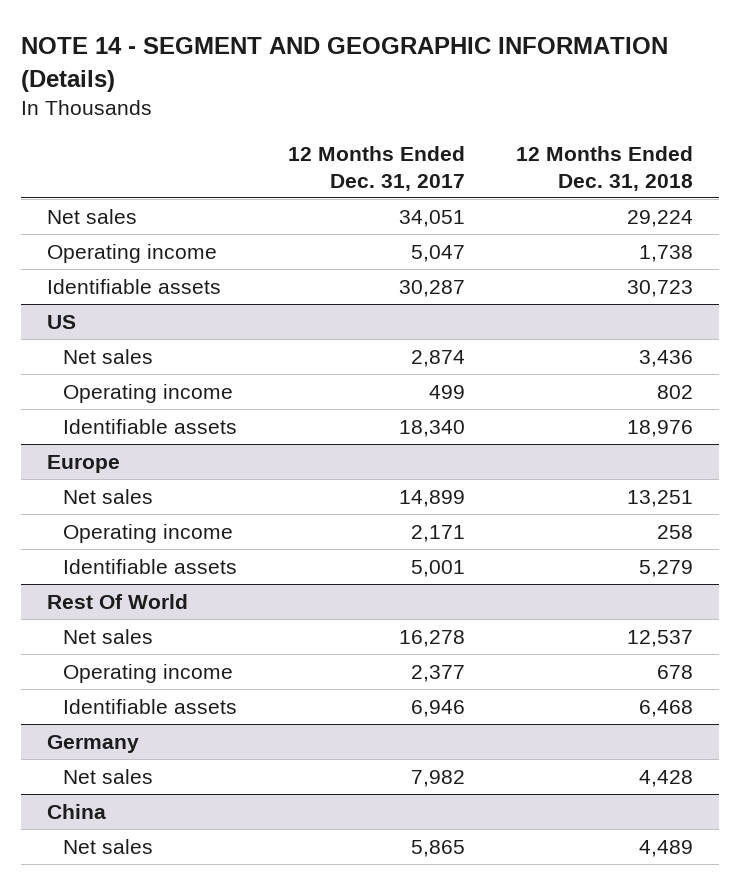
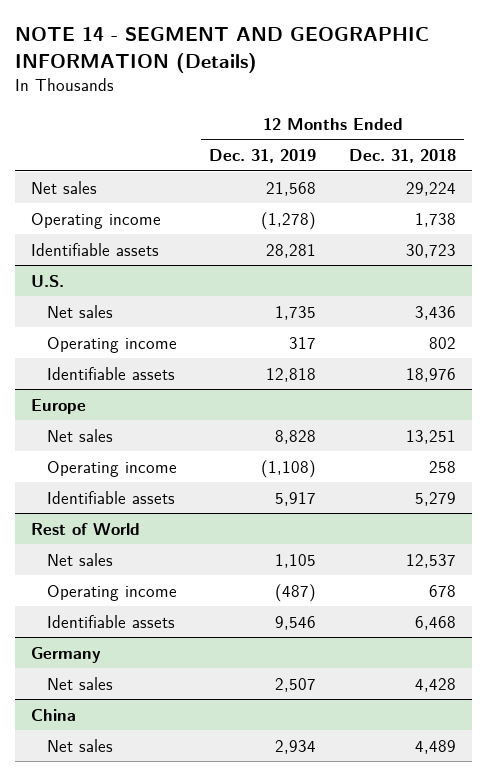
- | 12 Months Ended Dec. 31, 2017 | 12 Months Ended Dec. 31, 2018
+ | 12 Months Ended Dec. 31, 2019 | 12 Months Ended Dec. 31, 2018
- US
+ U.S.
- Rest Of World
+ Rest of World

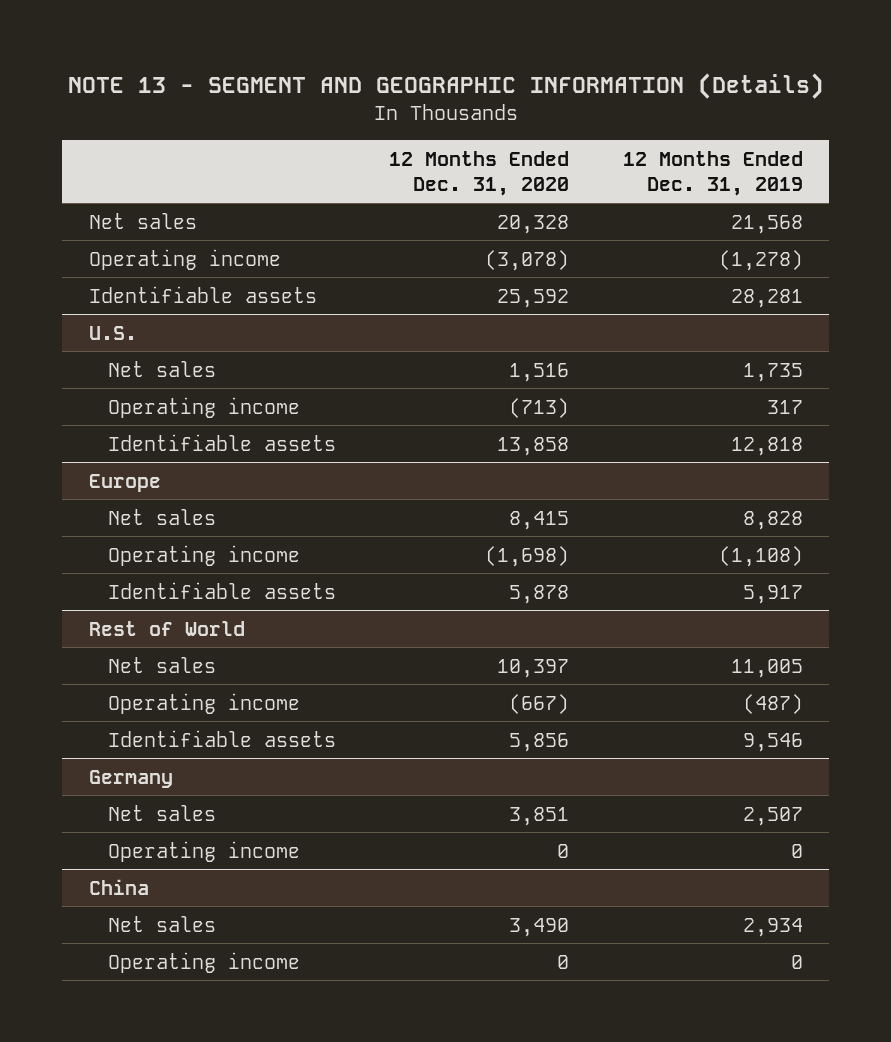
- NOTE 14 - SEGMENT AND GEOGRAPHIC INFORMATION (Details)
+ NOTE 13 - SEGMENT AND GEOGRAPHIC INFORMATION (Details)
- | 12 Months Ended Dec. 31, 2019 | 12 Months Ended Dec. 31, 2018
+ | 12 Months Ended Dec. 31, 2020 | 12 Months Ended Dec. 31, 2019
@ Rest of World
- Net sales | 1,105 | 12,537
+ Net sales | 10,397 | 11,005
@ Germany
+ Operating income | 0 | 0
@ China
+ Operating income | 0 | 0

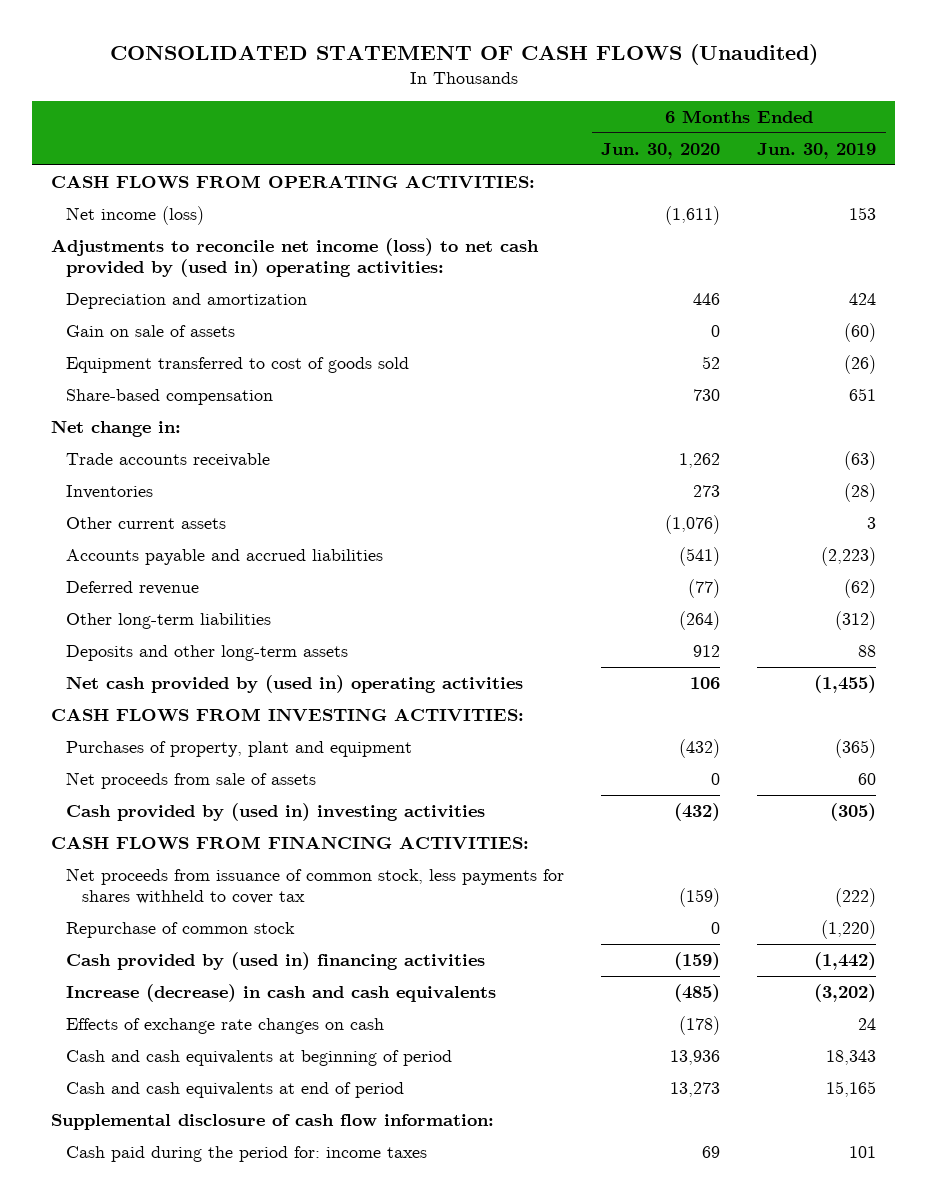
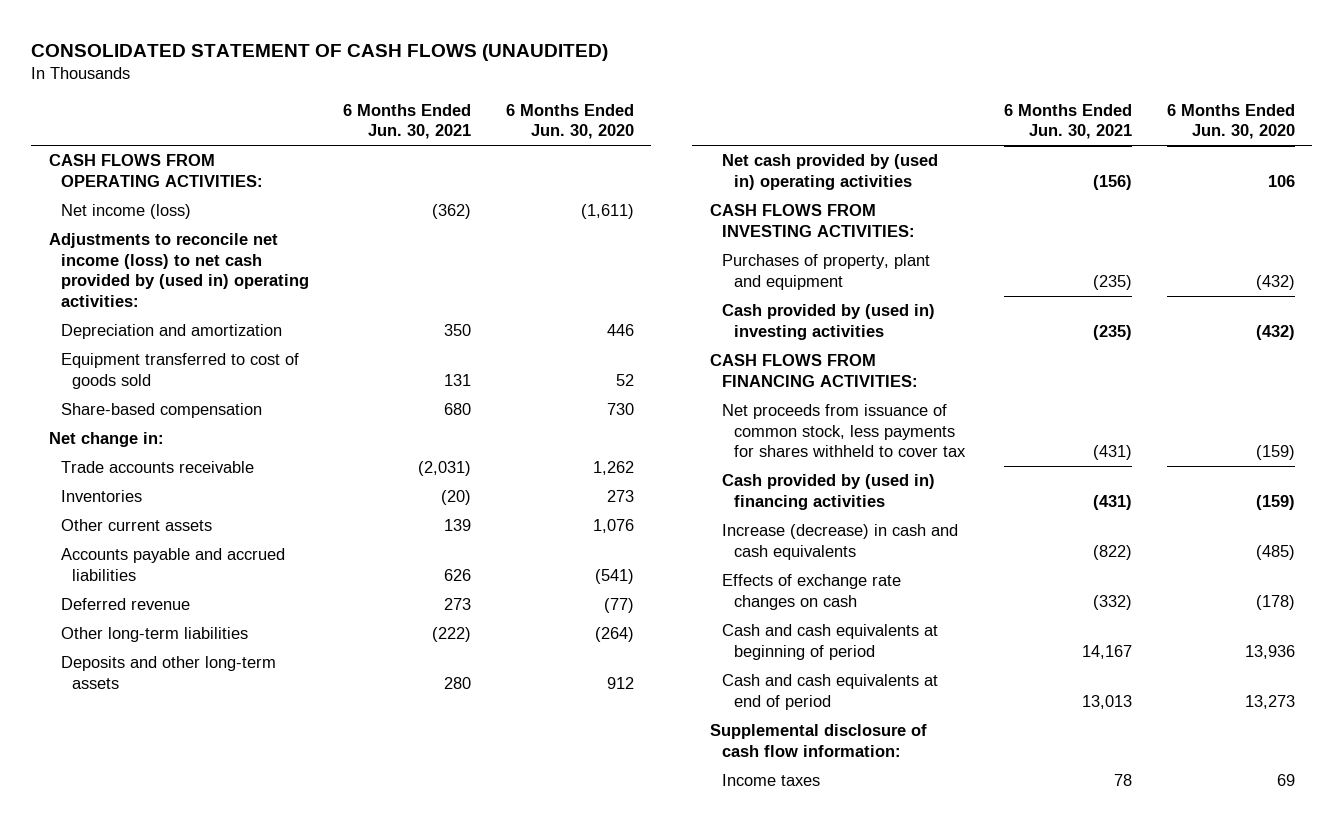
- CONSOLIDATED STATEMENT OF CASH FLOWS (Unaudited)
+ CONSOLIDATED STATEMENT OF CASH FLOWS (UNAUDITED)
- | 6 Months Ended Jun. 30, 2020 | 6 Months Ended Jun. 30, 2019
+ | 6 Months Ended Jun. 30, 2021 | 6 Months Ended Jun. 30, 2020
- Gain on sale of assets | 0 | (60)
- Other current assets | (1,076) | 3
+ Other current assets | 139 | 1,076
- Net proceeds from sale of assets | 0 | 60
- Repurchase of common stock | 0 | (1,220)
- Cash paid during the period for: income taxes | 69 | 101
+ Income taxes | 78 | 69

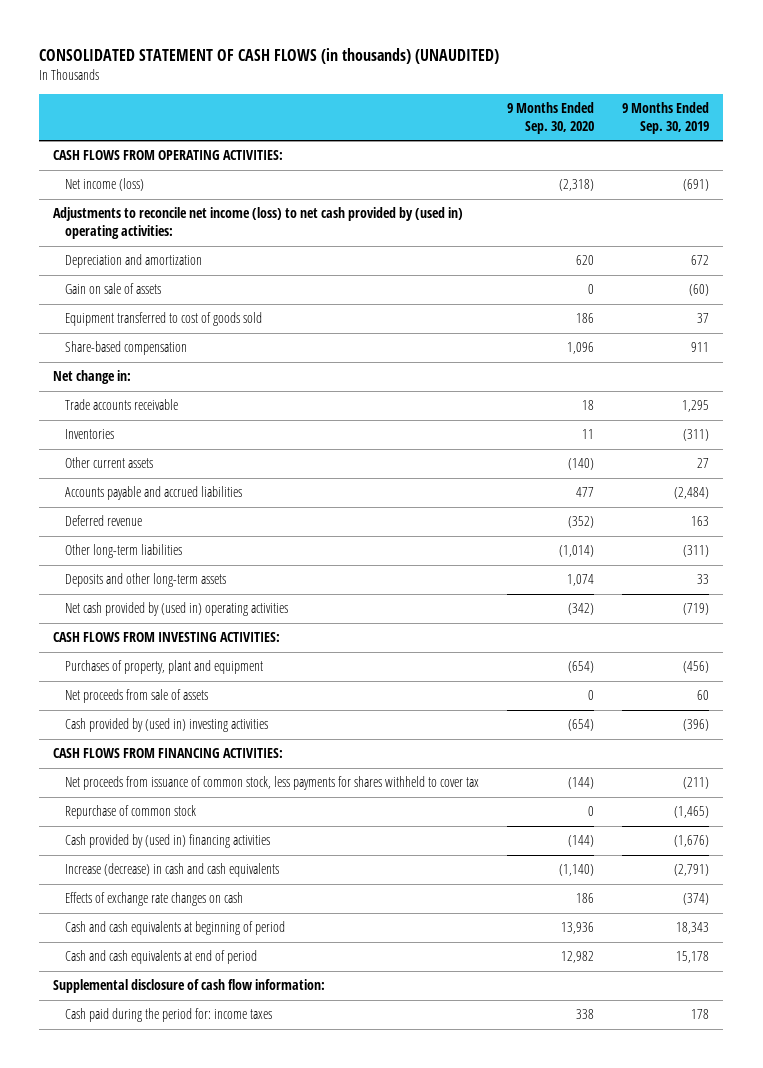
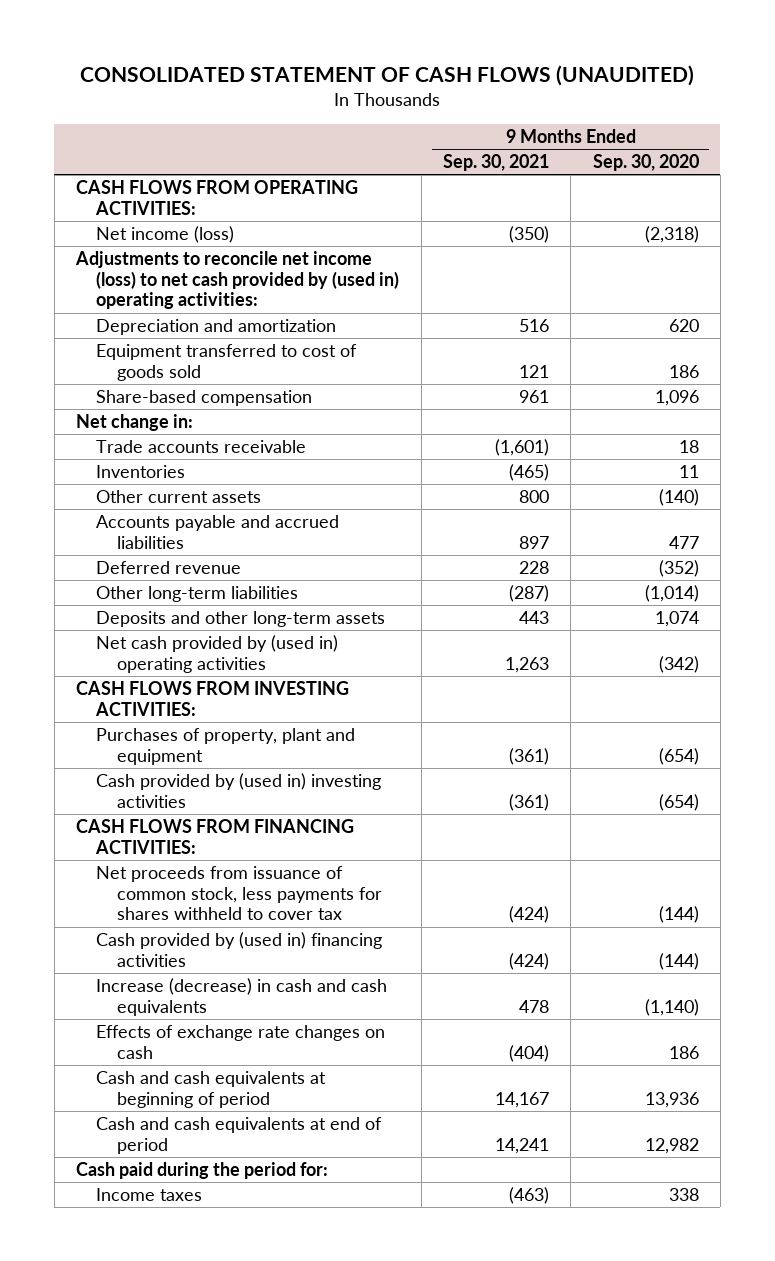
- CONSOLIDATED STATEMENT OF CASH FLOWS (in thousands) (UNAUDITED)
+ CONSOLIDATED STATEMENT OF CASH FLOWS (UNAUDITED)
- | 9 Months Ended Sep. 30, 2020 | 9 Months Ended Sep. 30, 2019
+ | 9 Months Ended Sep. 30, 2021 | 9 Months Ended Sep. 30, 2020
- Gain on sale of assets | 0 | (60)
- Net proceeds from sale of assets | 0 | 60
- Repurchase of common stock | 0 | (1,465)
- Supplemental disclosure of cash flow information:
- Cash paid during the period for: income taxes | 338 | 178
+ Cash paid during the period for:
+ Income taxes | (463) | 338

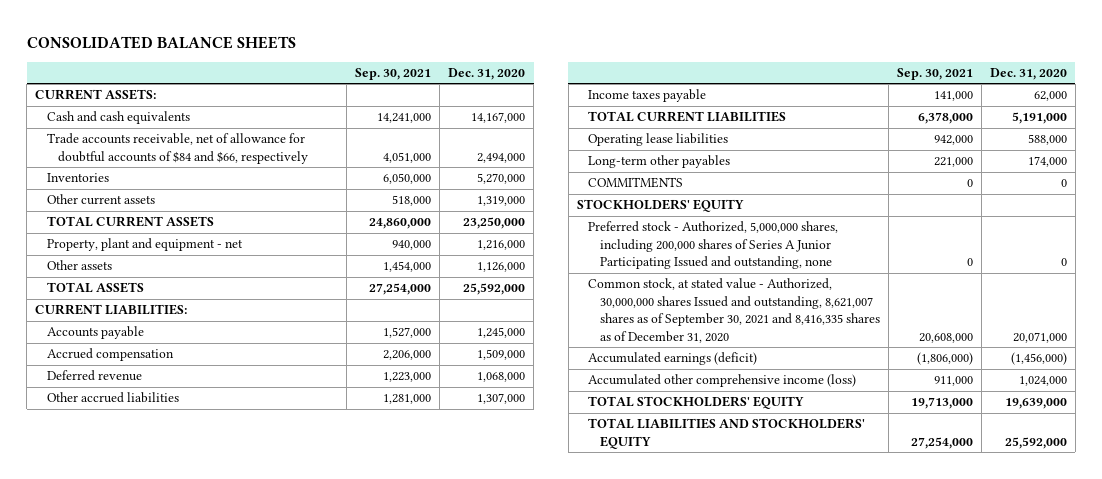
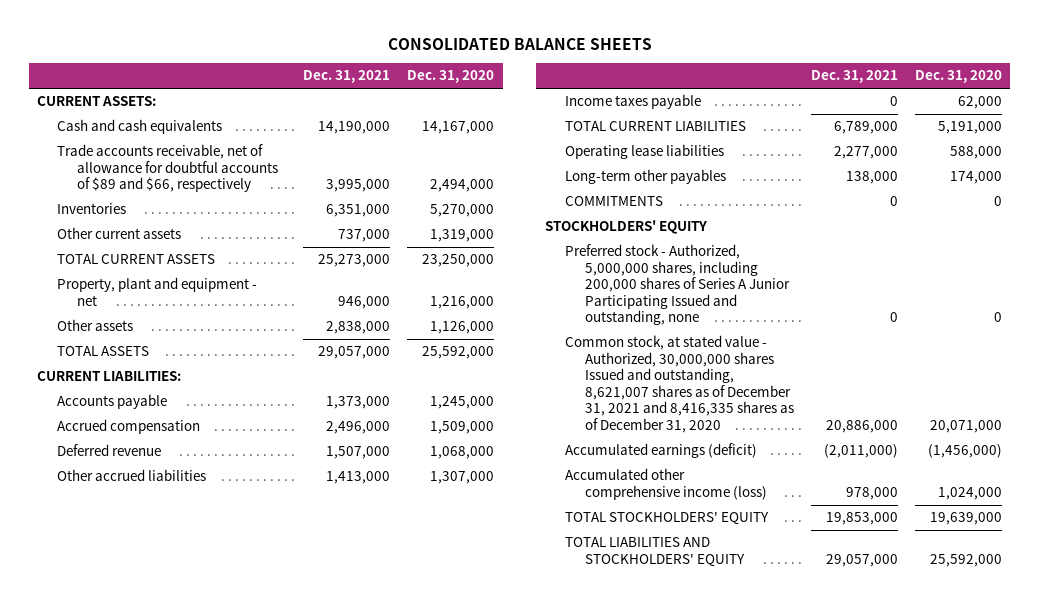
- | Sep. 30, 2021 | Dec. 31, 2020
+ | Dec. 31, 2021 | Dec. 31, 2020
- Trade accounts receivable, net of allowance for doubtful accounts of $84 and $66, respectively | 4,051,000 | 2,494,000
+ Trade accounts receivable, net of allowance for doubtful accounts of $89 and $66, respectively | 3,995,000 | 2,494,000
- Common stock, at stated value - Authorized, 30,000,000 shares Issued and outstanding, 8,621,007 shares as of September 30, 2021 and 8,416,335 shares as of December 31, 2020 | 20,608,000 | 20,071,000
+ Common stock, at stated value - Authorized, 30,000,000 shares Issued and outstanding, 8,621,007 shares as of December 31, 2021 and 8,416,335 shares as of December 31, 2020 | 20,886,000 | 20,071,000

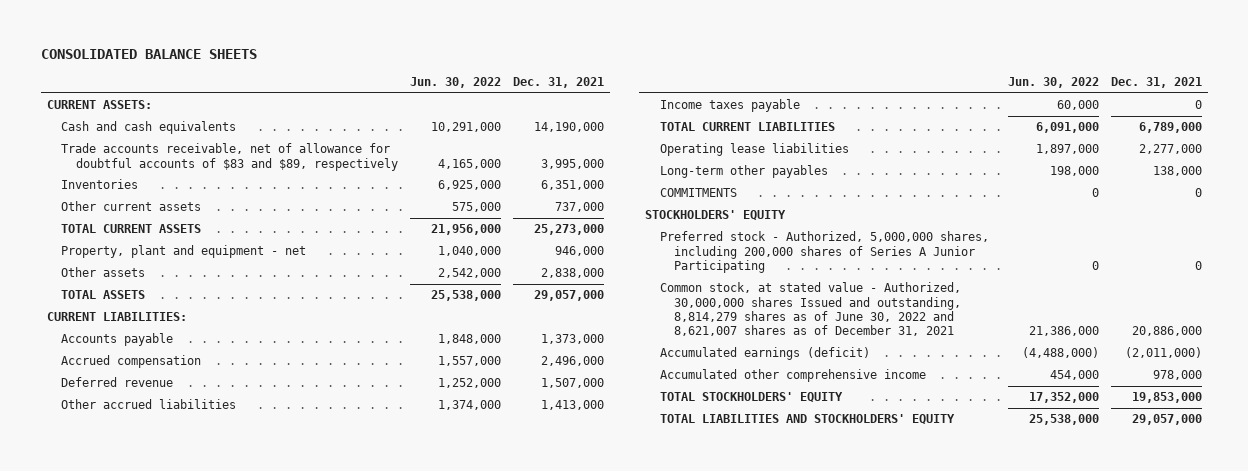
- | Dec. 31, 2021 | Dec. 31, 2020
+ | Jun. 30, 2022 | Dec. 31, 2021
- Trade accounts receivable, net of allowance for doubtful accounts of $89 and $66, respectively | 3,995,000 | 2,494,000
+ Trade accounts receivable, net of allowance for doubtful accounts of $83 and $89, respectively | 4,165,000 | 3,995,000
- Preferred stock - Authorized, 5,000,000 shares, including 200,000 shares of Series A Junior Participating Issued and outstanding, none | 0 | 0
- Common stock, at stated value - Authorized, 30,000,000 shares Issued and outstanding, 8,621,007 shares as of December 31, 2021 and 8,416,335 shares as of December 31, 2020 | 20,886,000 | 20,071,000
+ Preferred stock - Authorized, 5,000,000 shares, including 200,000 shares of Series A Junior Participating | 0 | 0
+ Common stock, at stated value - Authorized, 30,000,000 shares Issued and outstanding, 8,814,279 shares as of June 30, 2022 and 8,621,007 shares as of December 31, 2021 | 21,386,000 | 20,886,000
- Accumulated other comprehensive income (loss) | 978,000 | 1,024,000
+ Accumulated other comprehensive income | 454,000 | 978,000

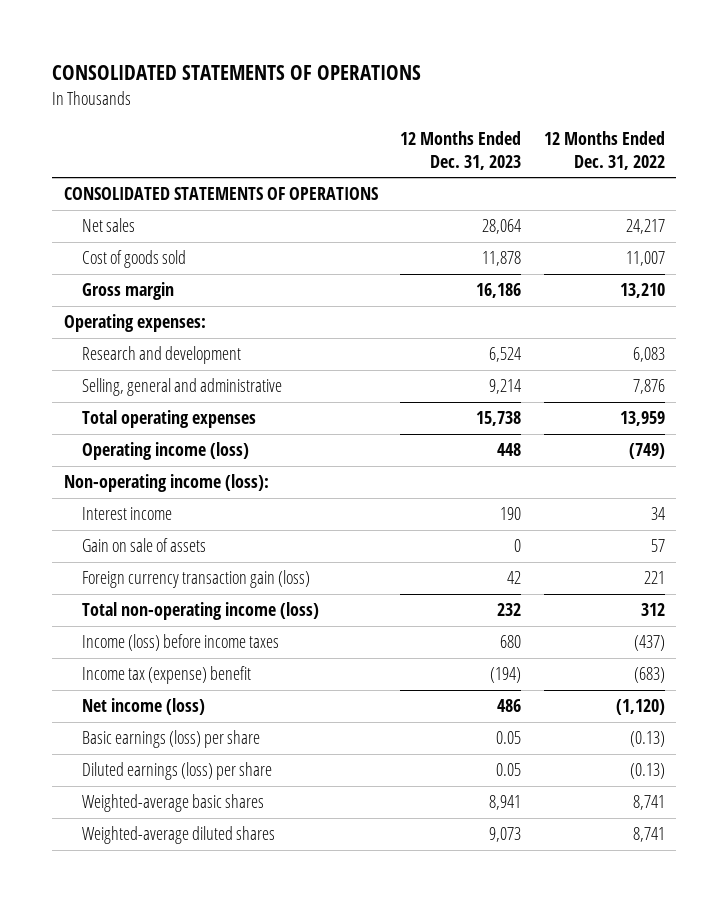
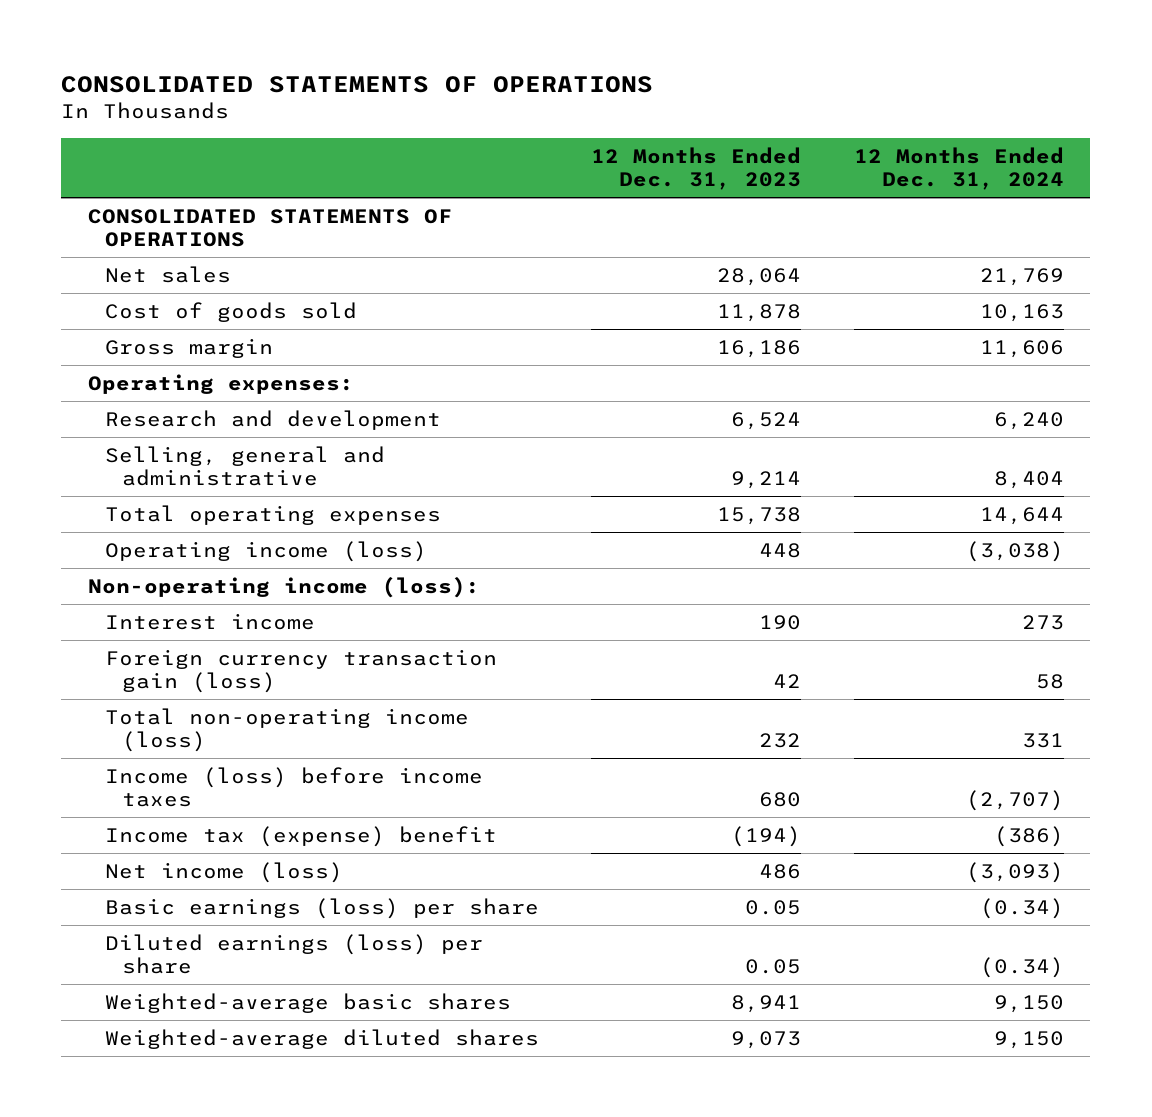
- | 12 Months Ended Dec. 31, 2023 | 12 Months Ended Dec. 31, 2022
+ | 12 Months Ended Dec. 31, 2023 | 12 Months Ended Dec. 31, 2024
- Gain on sale of assets | 0 | 57

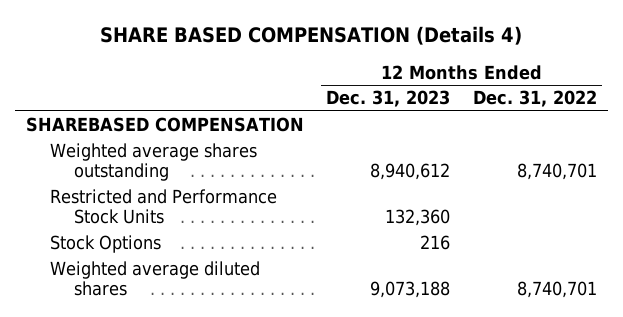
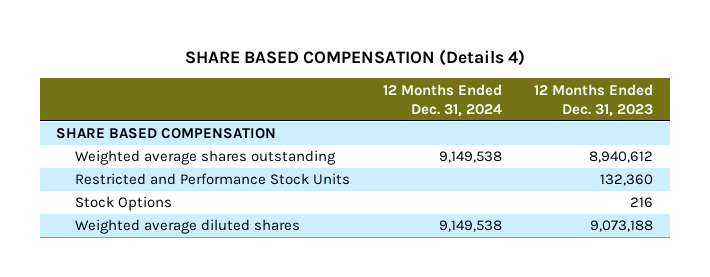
- | 12 Months Ended Dec. 31, 2023 | 12 Months Ended Dec. 31, 2022
+ | 12 Months Ended Dec. 31, 2024 | 12 Months Ended Dec. 31, 2023
- SHAREBASED COMPENSATION
+ SHARE BASED COMPENSATION

